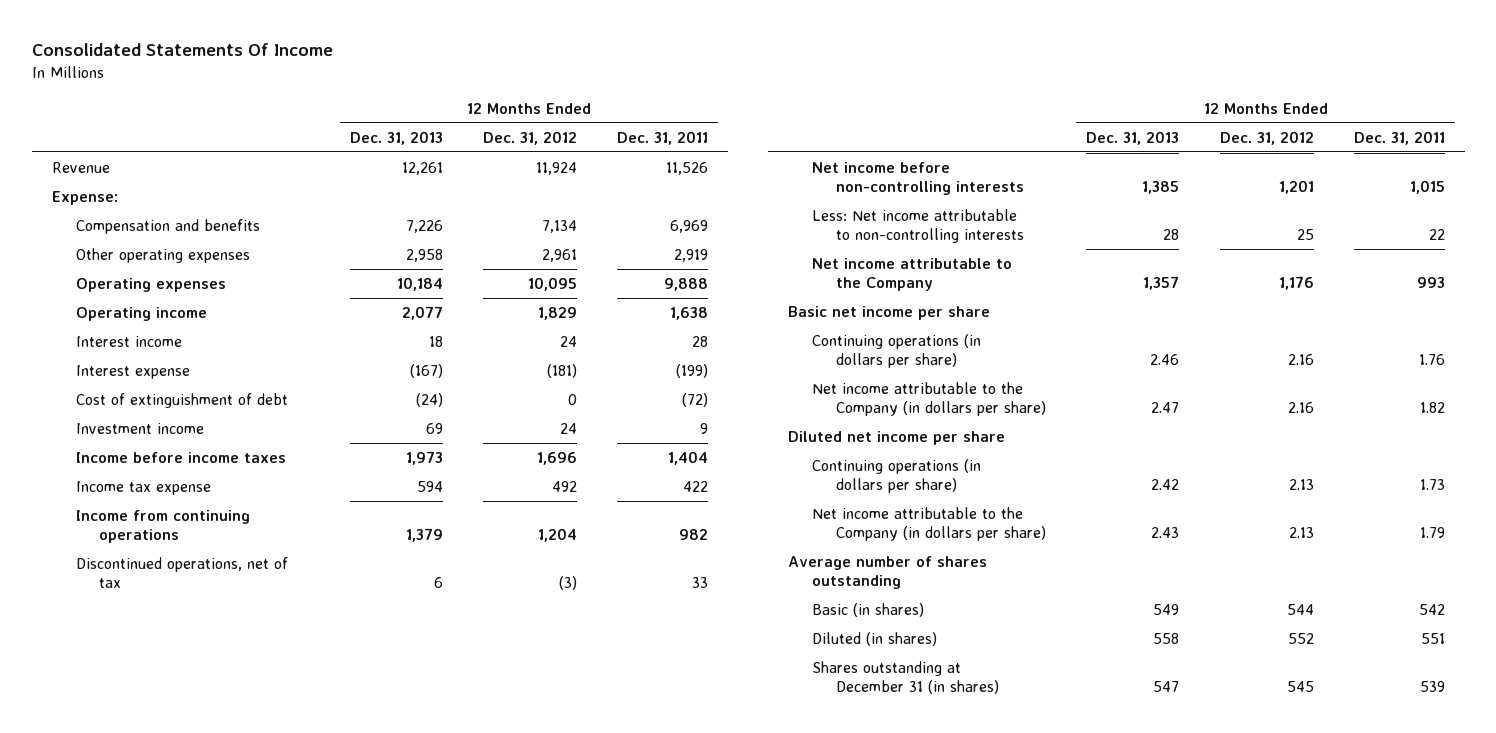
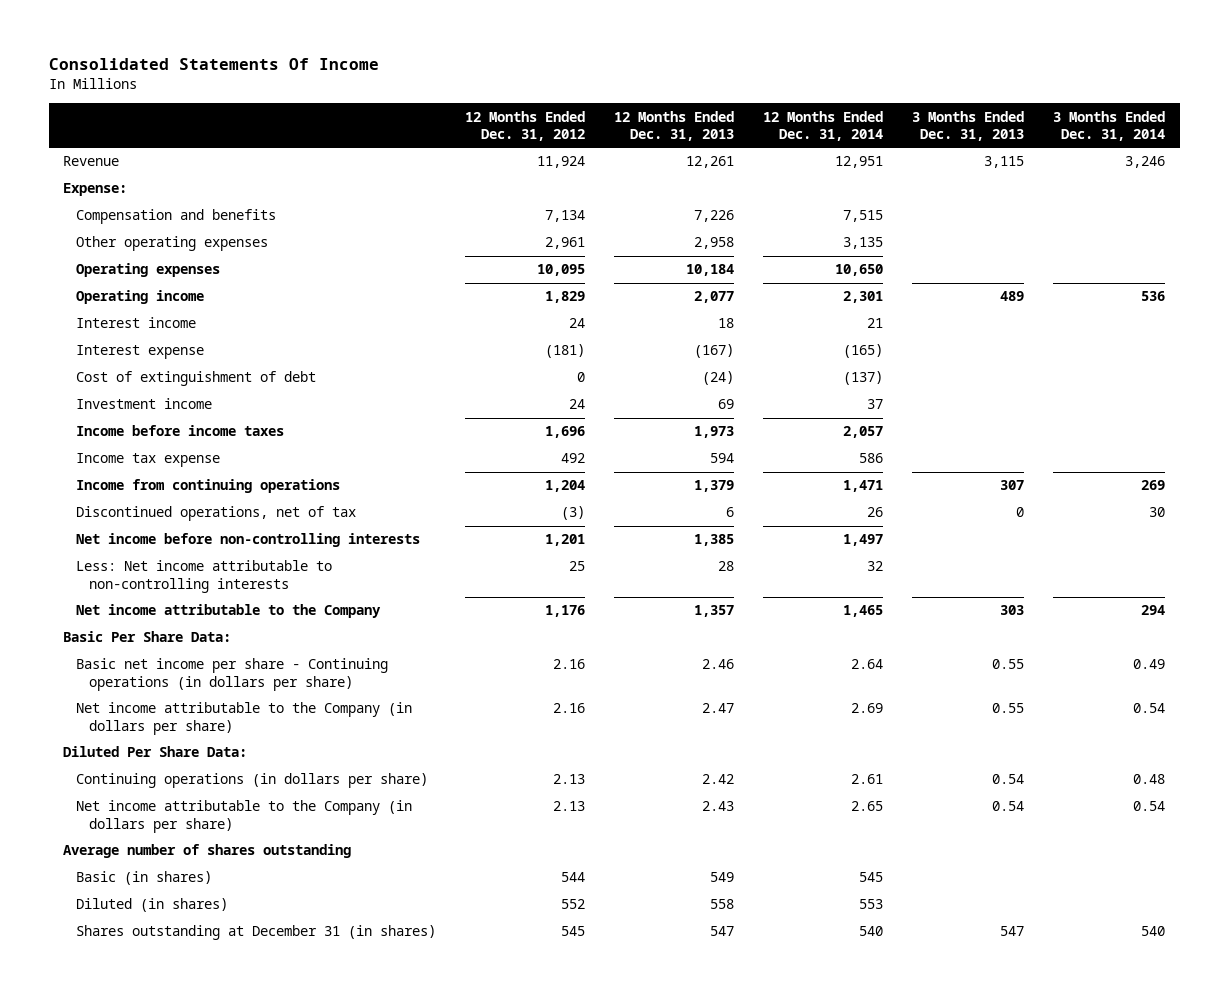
- | 12 Months Ended Dec. 31, 2013 | 12 Months Ended Dec. 31, 2012 | 12 Months Ended Dec. 31, 2011
+ | 12 Months Ended Dec. 31, 2012 | 12 Months Ended Dec. 31, 2013 | 12 Months Ended Dec. 31, 2014 | 3 Months Ended Dec. 31, 2013 | 3 Months Ended Dec. 31, 2014
- Basic net income per share
- Continuing operations (in dollars per share) | 2.46 | 2.16 | 1.76
+ Basic Per Share Data:
+ Basic net income per share - Continuing operations (in dollars per share) | 2.16 | 2.46 | 2.64 | 0.55 | 0.49
- Diluted net income per share
+ Diluted Per Share Data:

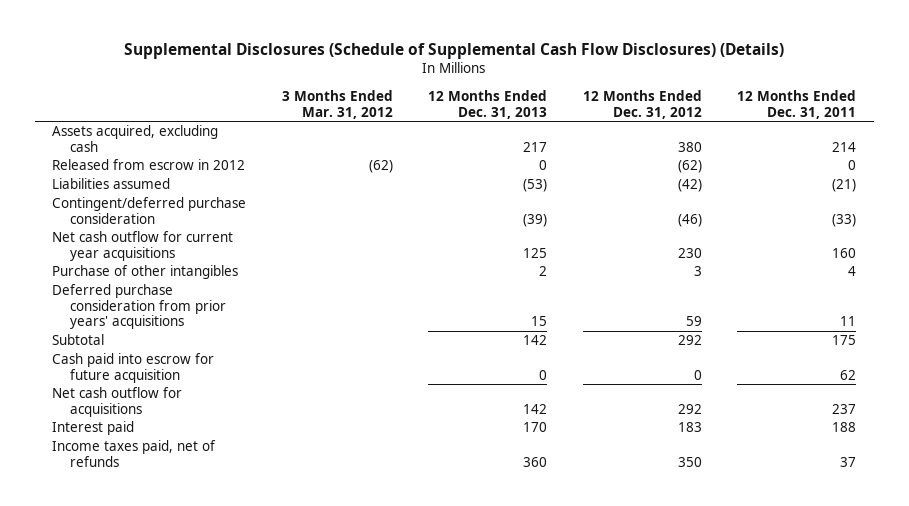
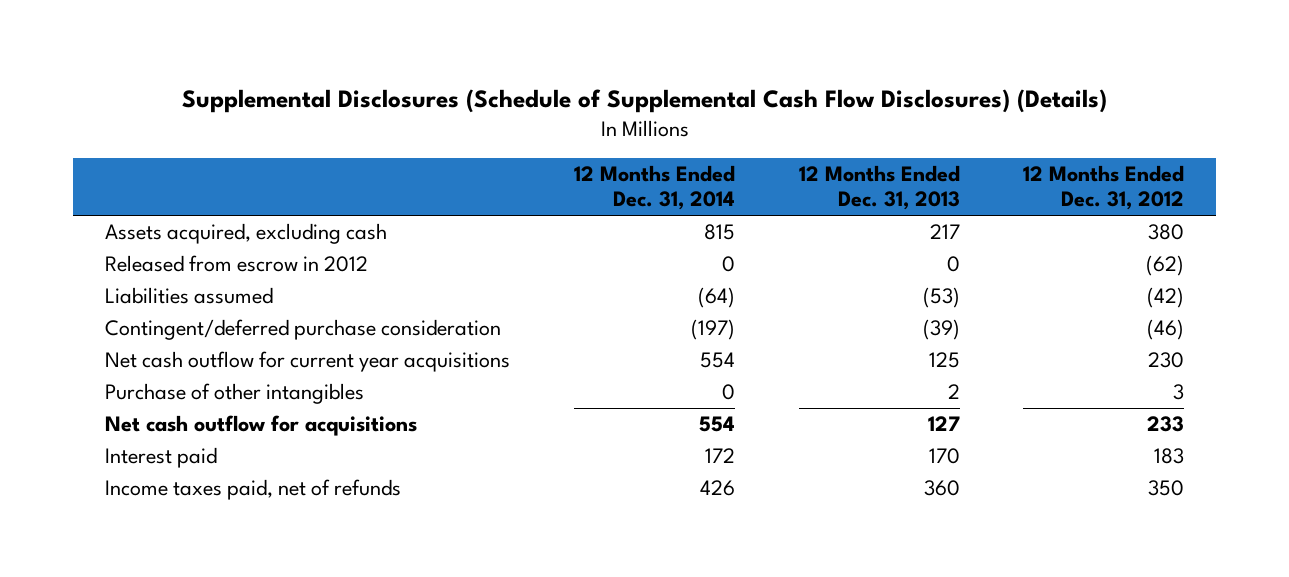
- | 3 Months Ended Mar. 31, 2012 | 12 Months Ended Dec. 31, 2013 | 12 Months Ended Dec. 31, 2012 | 12 Months Ended Dec. 31, 2011
+ | 12 Months Ended Dec. 31, 2014 | 12 Months Ended Dec. 31, 2013 | 12 Months Ended Dec. 31, 2012
- Deferred purchase consideration from prior years' acquisitions | | 15 | 59 | 11
- Subtotal | | 142 | 292 | 175
- Cash paid into escrow for future acquisition | | 0 | 0 | 62
- Net cash outflow for acquisitions | | 142 | 292 | 237
+ Net cash outflow for acquisitions | 554 | 127 | 233

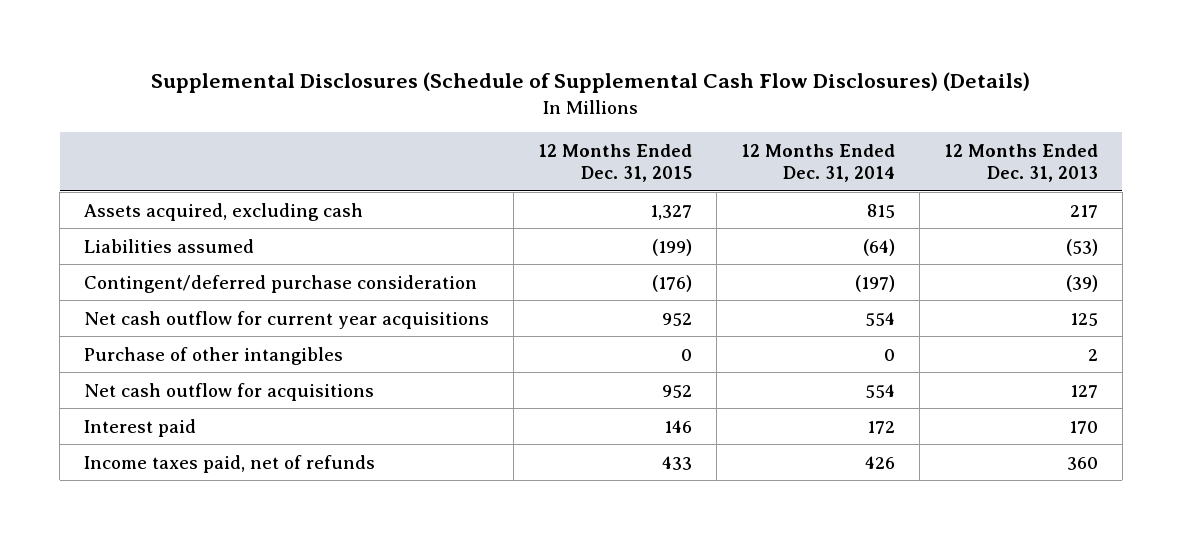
- | 12 Months Ended Dec. 31, 2014 | 12 Months Ended Dec. 31, 2013 | 12 Months Ended Dec. 31, 2012
+ | 12 Months Ended Dec. 31, 2015 | 12 Months Ended Dec. 31, 2014 | 12 Months Ended Dec. 31, 2013
- Released from escrow in 2012 | 0 | 0 | (62)

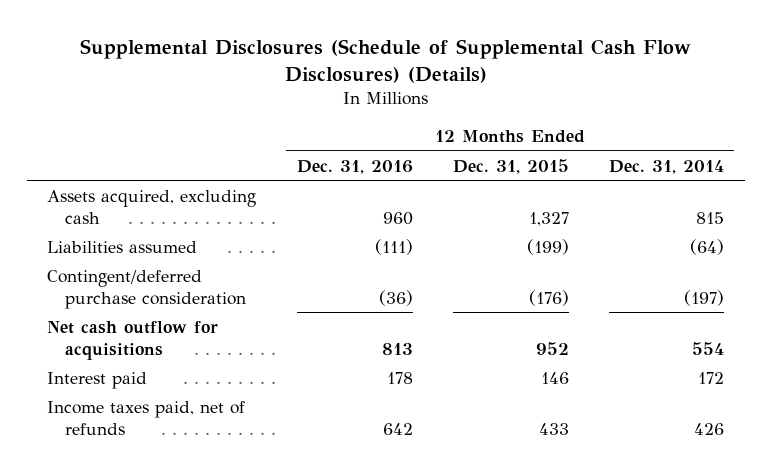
- | 12 Months Ended Dec. 31, 2015 | 12 Months Ended Dec. 31, 2014 | 12 Months Ended Dec. 31, 2013
+ | 12 Months Ended Dec. 31, 2016 | 12 Months Ended Dec. 31, 2015 | 12 Months Ended Dec. 31, 2014
- Net cash outflow for current year acquisitions | 952 | 554 | 125
- Purchase of other intangibles | 0 | 0 | 2

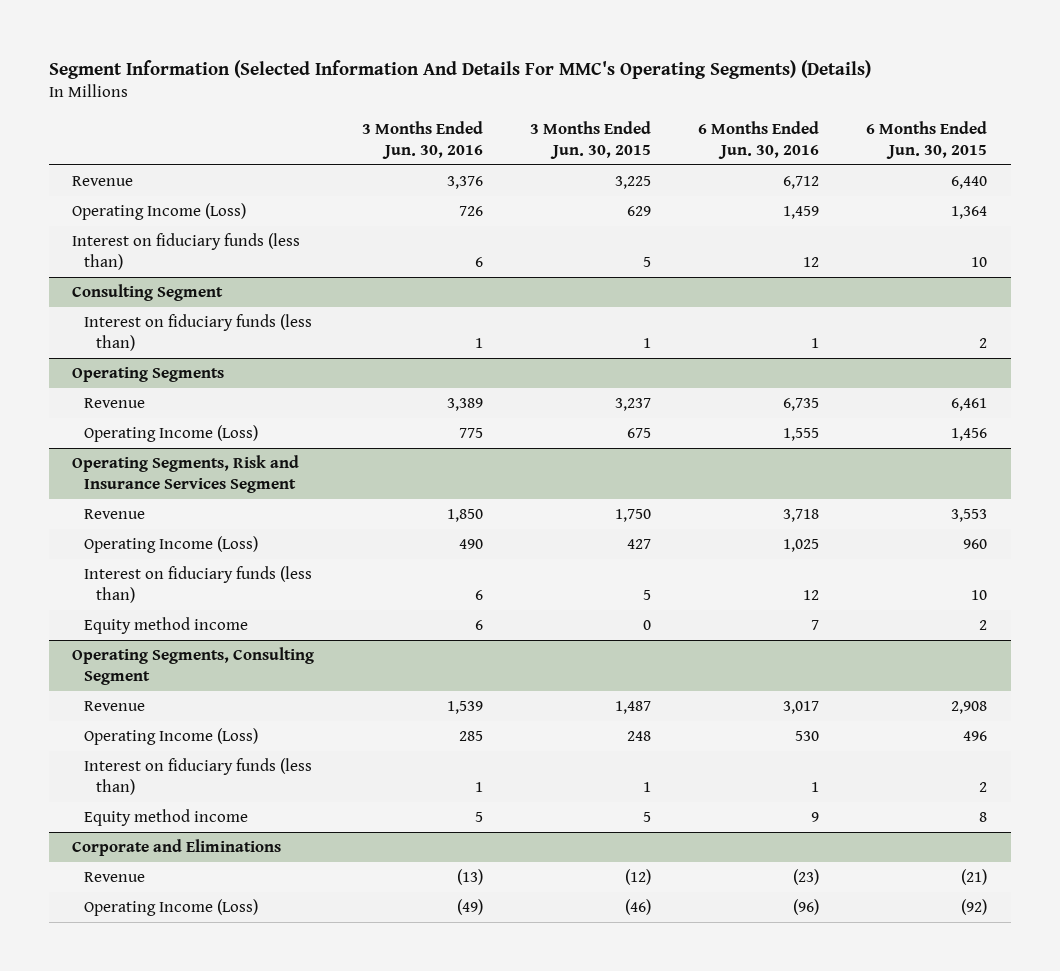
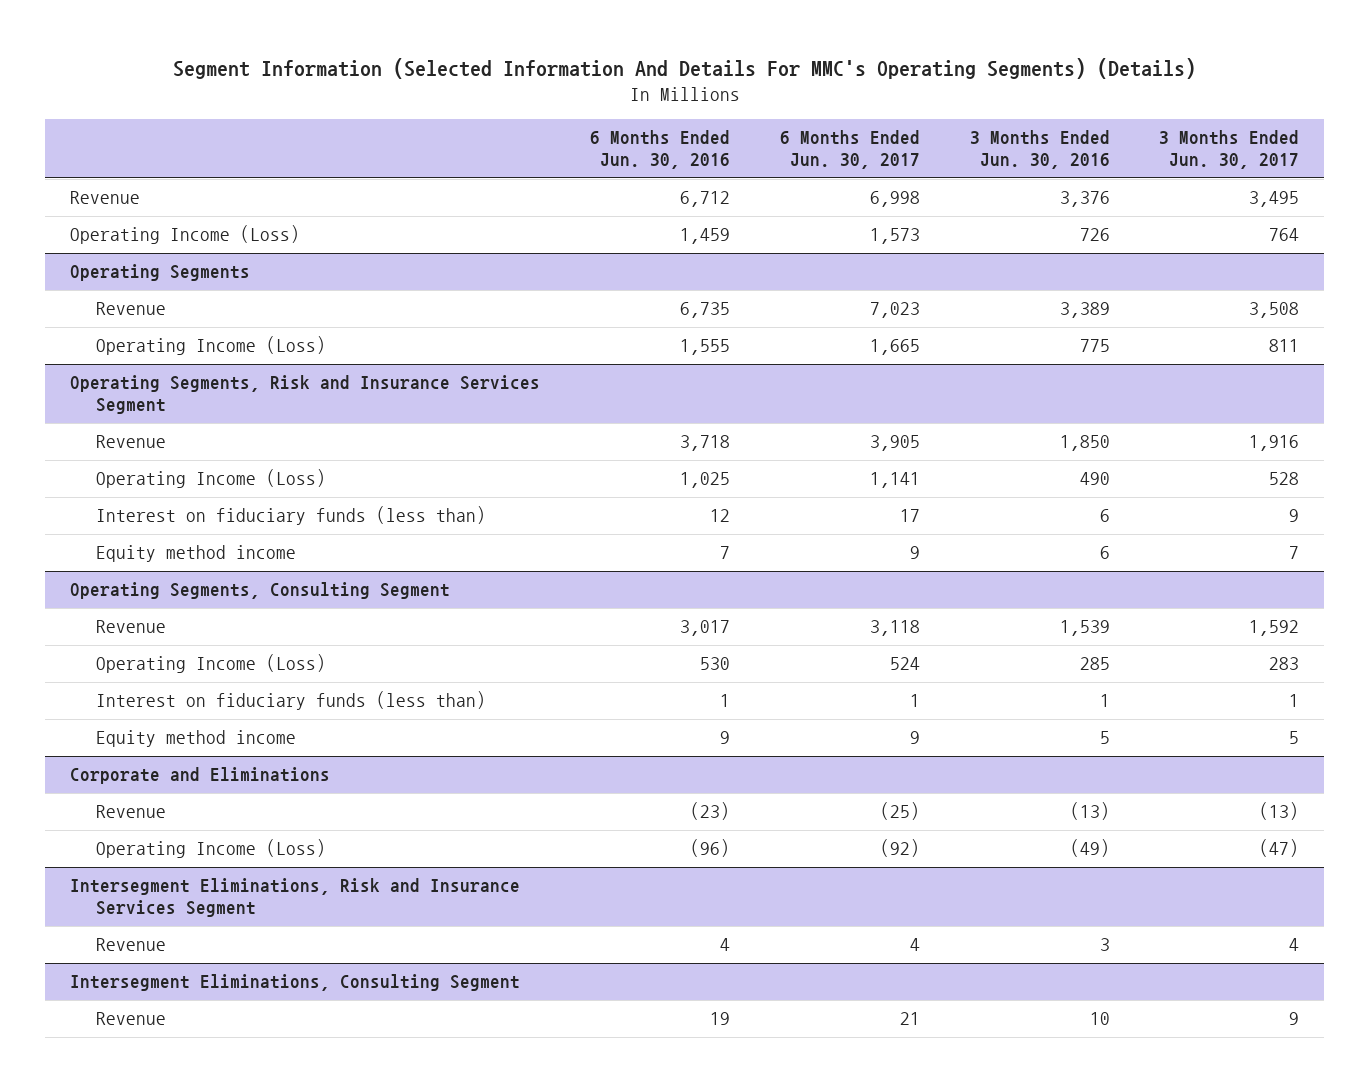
- | 3 Months Ended Jun. 30, 2016 | 3 Months Ended Jun. 30, 2015 | 6 Months Ended Jun. 30, 2016 | 6 Months Ended Jun. 30, 2015
+ | 6 Months Ended Jun. 30, 2016 | 6 Months Ended Jun. 30, 2017 | 3 Months Ended Jun. 30, 2016 | 3 Months Ended Jun. 30, 2017
- Interest on fiduciary funds (less than) | 6 | 5 | 12 | 10
- Consulting Segment
- Interest on fiduciary funds (less than) | 1 | 1 | 1 | 2
+ Intersegment Eliminations, Risk and Insurance Services Segment
+ Revenue | 4 | 4 | 3 | 4
+ Intersegment Eliminations, Consulting Segment
+ Revenue | 19 | 21 | 10 | 9

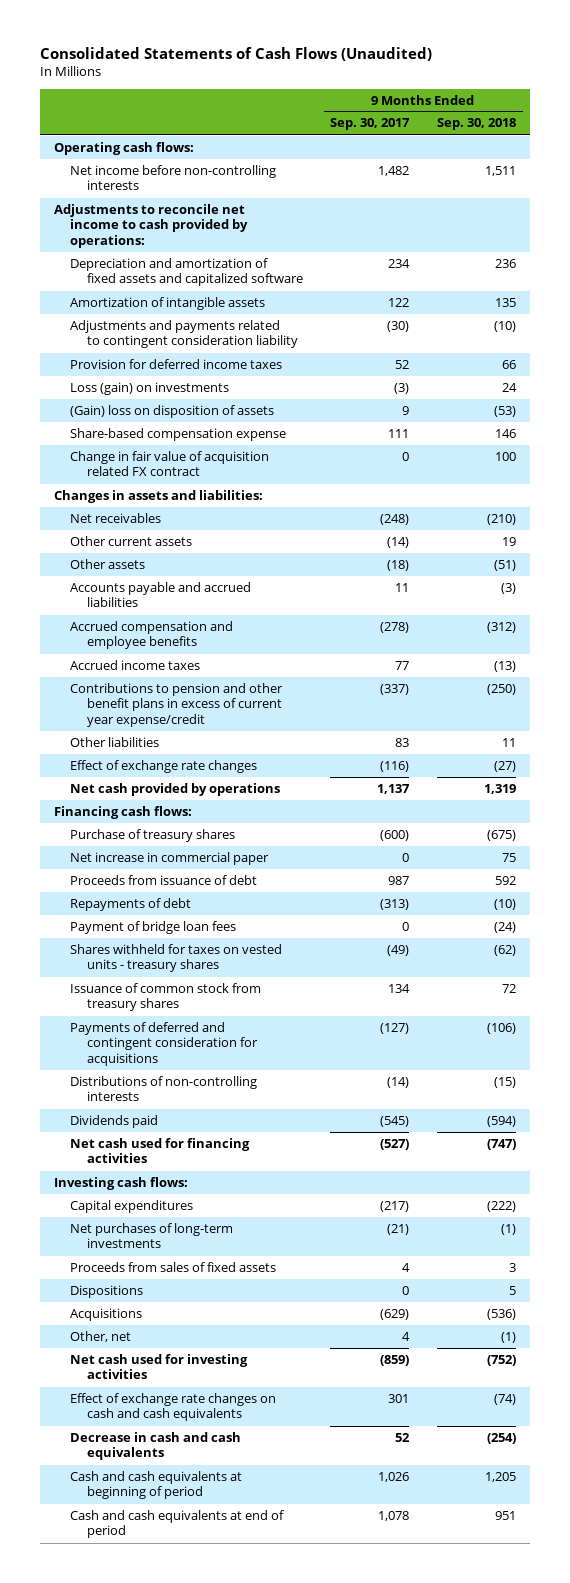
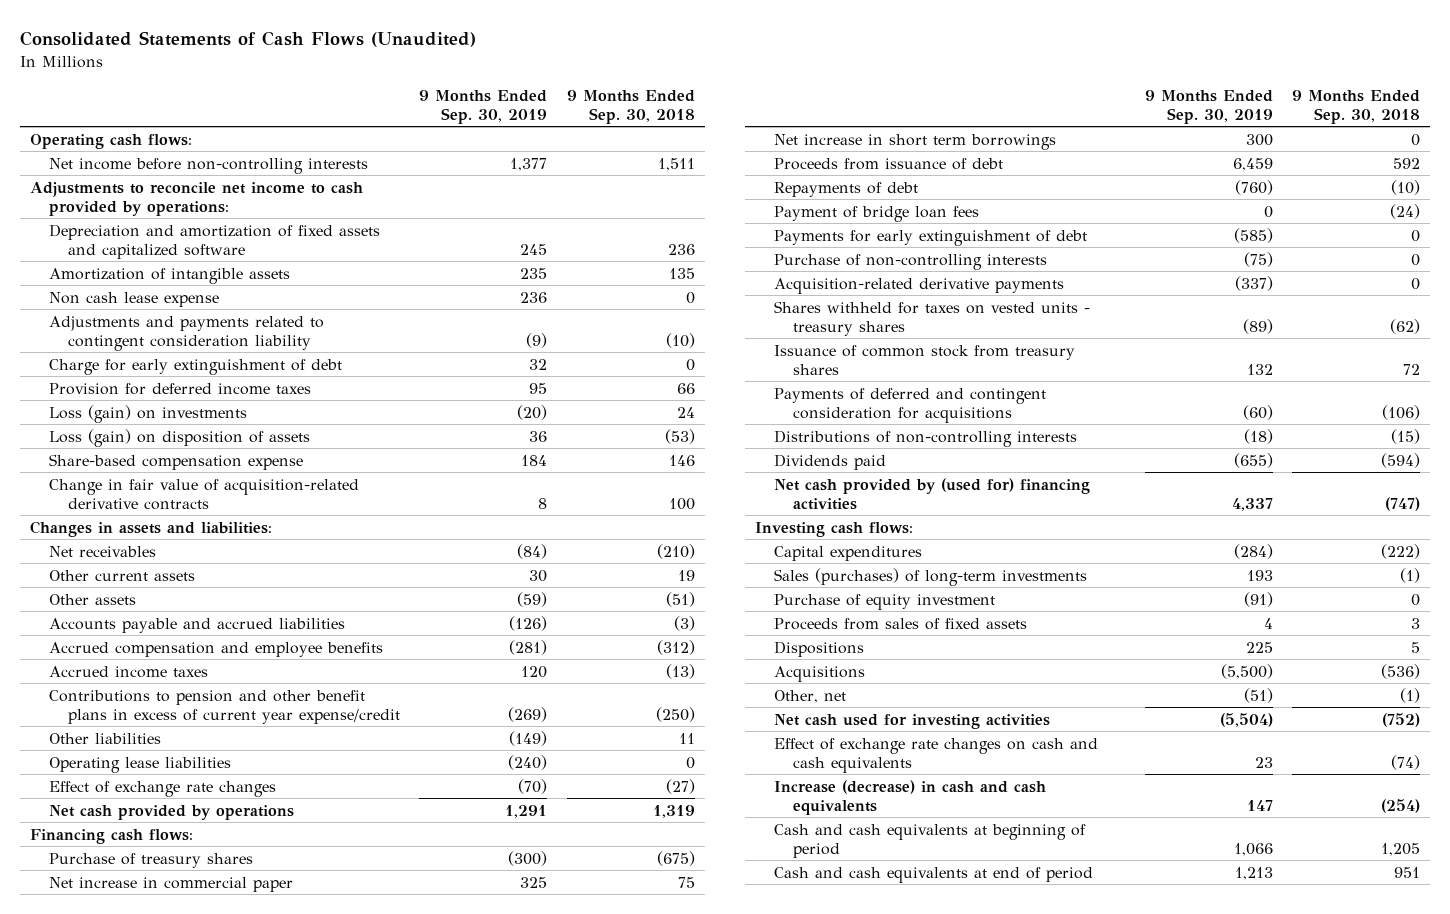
- | 9 Months Ended Sep. 30, 2017 | 9 Months Ended Sep. 30, 2018
+ | 9 Months Ended Sep. 30, 2019 | 9 Months Ended Sep. 30, 2018
+ Non cash lease expense | 236 | 0
+ Charge for early extinguishment of debt | 32 | 0
- (Gain) loss on disposition of assets | 9 | (53)
+ Loss (gain) on disposition of assets | 36 | (53)
- Change in fair value of acquisition related FX contract | 0 | 100
+ Change in fair value of acquisition-related derivative contracts | 8 | 100
+ Operating lease liabilities | (240) | 0
+ Net increase in short term borrowings | 300 | 0
+ Payments for early extinguishment of debt | (585) | 0
+ Purchase of non-controlling interests | (75) | 0
+ Acquisition-related derivative payments | (337) | 0
- Net cash used for financing activities | (527) | (747)
+ Net cash provided by (used for) financing activities | 4,337 | (747)
- Net purchases of long-term investments | (21) | (1)
+ Sales (purchases) of long-term investments | 193 | (1)
+ Purchase of equity investment | (91) | 0
- Decrease in cash and cash equivalents | 52 | (254)
+ Increase (decrease) in cash and cash equivalents | 147 | (254)

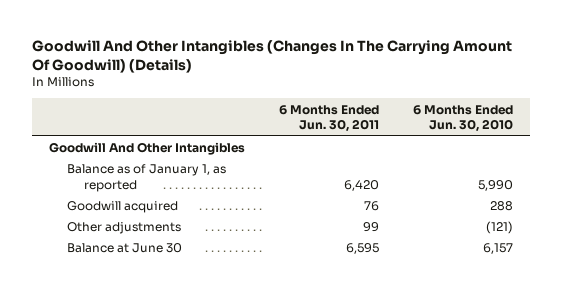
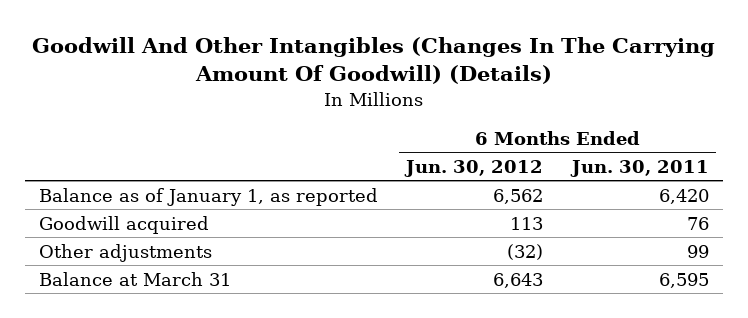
- | 6 Months Ended Jun. 30, 2011 | 6 Months Ended Jun. 30, 2010
+ | 6 Months Ended Jun. 30, 2012 | 6 Months Ended Jun. 30, 2011
- Goodwill And Other Intangibles
- Balance at June 30 | 6,595 | 6,157
+ Balance at March 31 | 6,643 | 6,595

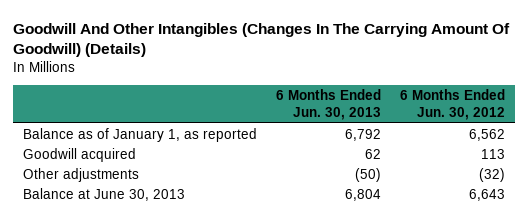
- | 6 Months Ended Jun. 30, 2012 | 6 Months Ended Jun. 30, 2011
+ | 6 Months Ended Jun. 30, 2013 | 6 Months Ended Jun. 30, 2012
- Balance at March 31 | 6,643 | 6,595
+ Balance at June 30, 2013 | 6,804 | 6,643

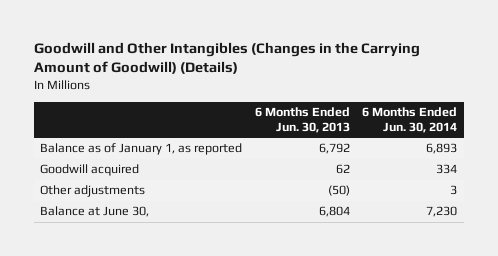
- Goodwill And Other Intangibles (Changes In The Carrying Amount Of Goodwill) (Details)
+ Goodwill and Other Intangibles (Changes in the Carrying Amount of Goodwill) (Details)
- | 6 Months Ended Jun. 30, 2013 | 6 Months Ended Jun. 30, 2012
+ | 6 Months Ended Jun. 30, 2013 | 6 Months Ended Jun. 30, 2014
- Balance at June 30, 2013 | 6,804 | 6,643
+ Balance at June 30, | 6,804 | 7,230

